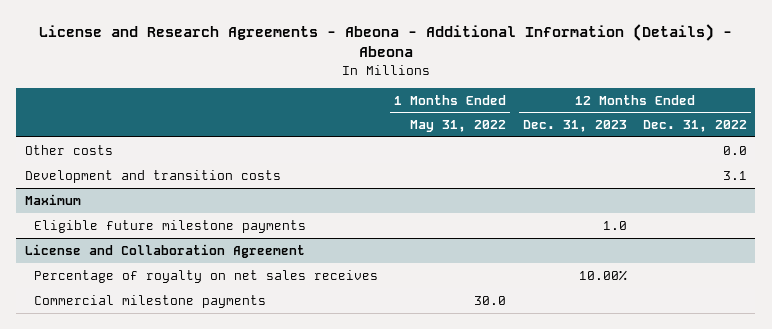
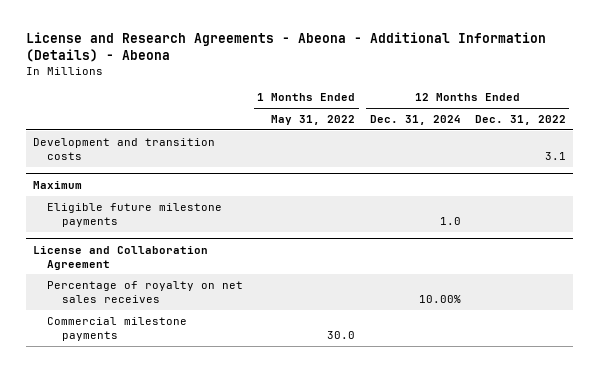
- | 1 Months Ended May 31, 2022 | 12 Months Ended Dec. 31, 2023 | 12 Months Ended Dec. 31, 2022
+ | 1 Months Ended May 31, 2022 | 12 Months Ended Dec. 31, 2024 | 12 Months Ended Dec. 31, 2022
- Other costs | | | 0.0

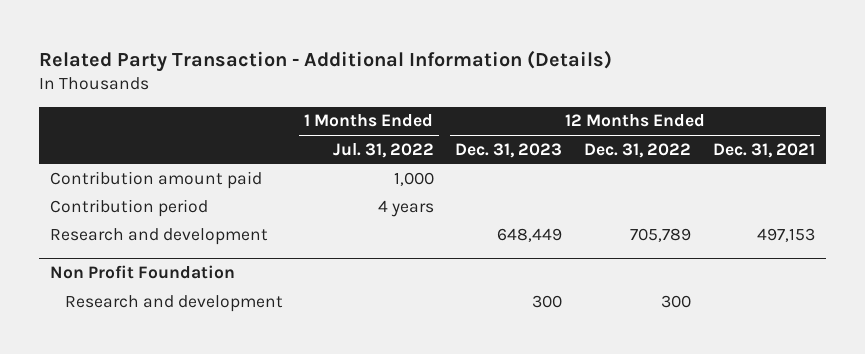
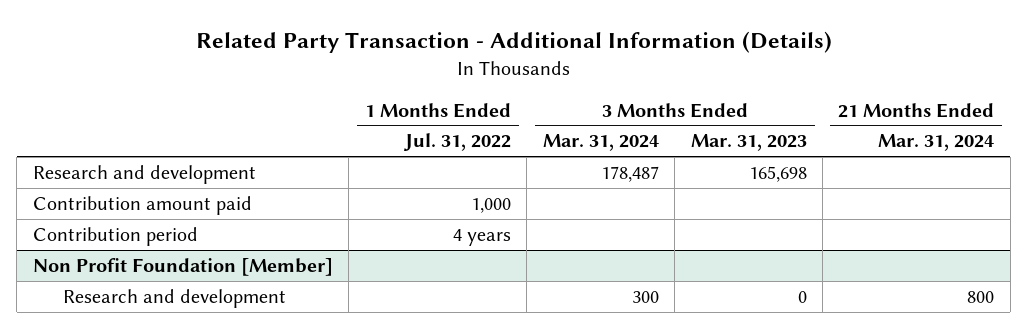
- | 1 Months Ended Jul. 31, 2022 | 12 Months Ended Dec. 31, 2023 | 12 Months Ended Dec. 31, 2022 | 12 Months Ended Dec. 31, 2021
+ | 1 Months Ended Jul. 31, 2022 | 3 Months Ended Mar. 31, 2024 | 3 Months Ended Mar. 31, 2023 | 21 Months Ended Mar. 31, 2024
moved up: Research and development | | 178,487 | 165,698 |
- Non Profit Foundation
+ Non Profit Foundation [Member]

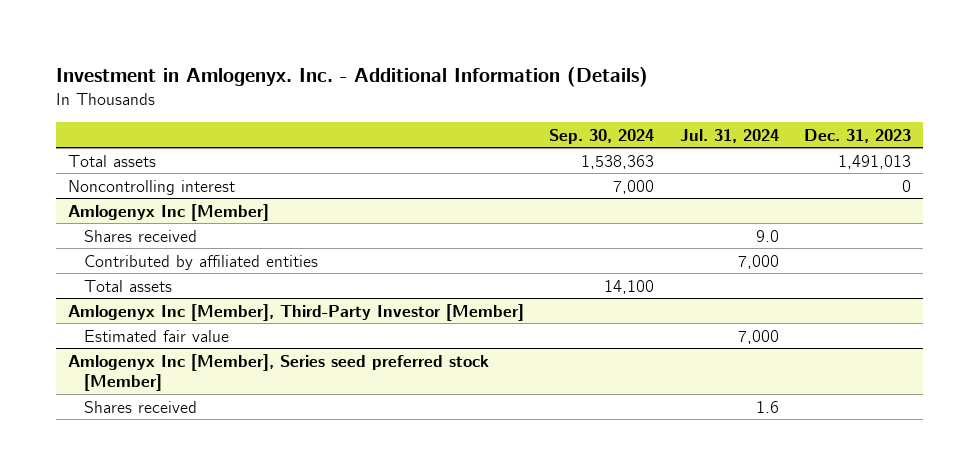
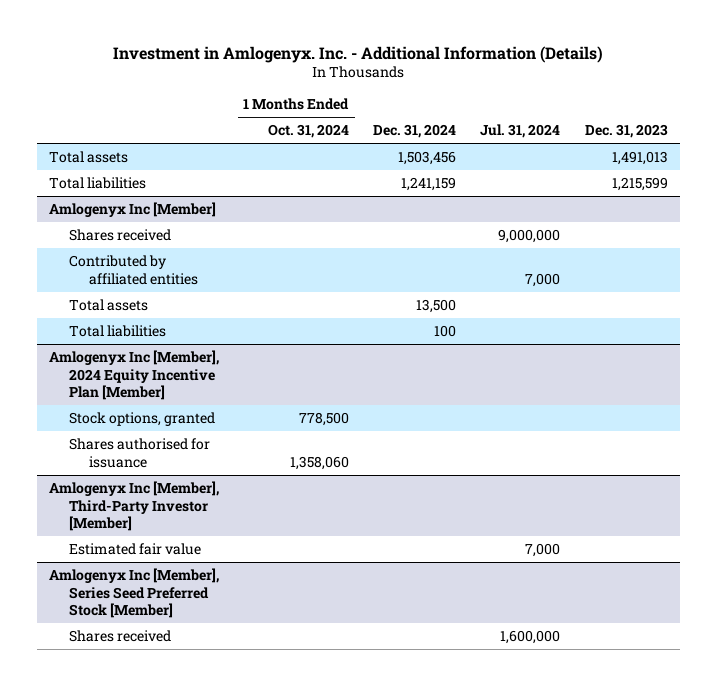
- | Sep. 30, 2024 | Jul. 31, 2024 | Dec. 31, 2023
+ | 1 Months Ended Oct. 31, 2024 | Dec. 31, 2024 | Jul. 31, 2024 | Dec. 31, 2023
- Noncontrolling interest | 7,000 | | 0
+ Total liabilities | | 1,241,159 | | 1,215,599
@ Amlogenyx Inc [Member]
- Shares received | | 9.0 |
+ Shares received | | | 9,000,000 |
+ Total liabilities | | 100 | |
+ Amlogenyx Inc [Member], 2024 Equity Incentive Plan [Member]
+ Stock options, granted | 778,500 | | |
+ Shares authorised for issuance | 1,358,060 | | |
- Amlogenyx Inc [Member], Series seed preferred stock [Member]
- Shares received | | 1.6 |
+ Amlogenyx Inc [Member], Series Seed Preferred Stock [Member]
+ Shares received | | | 1,600,000 |

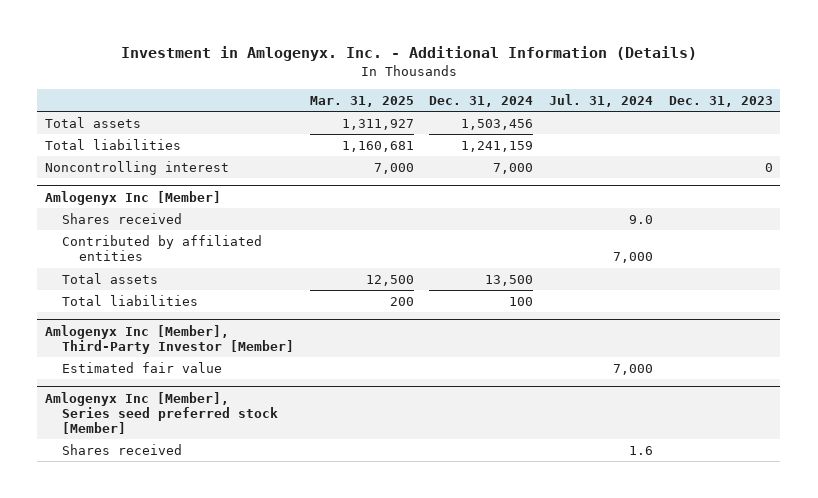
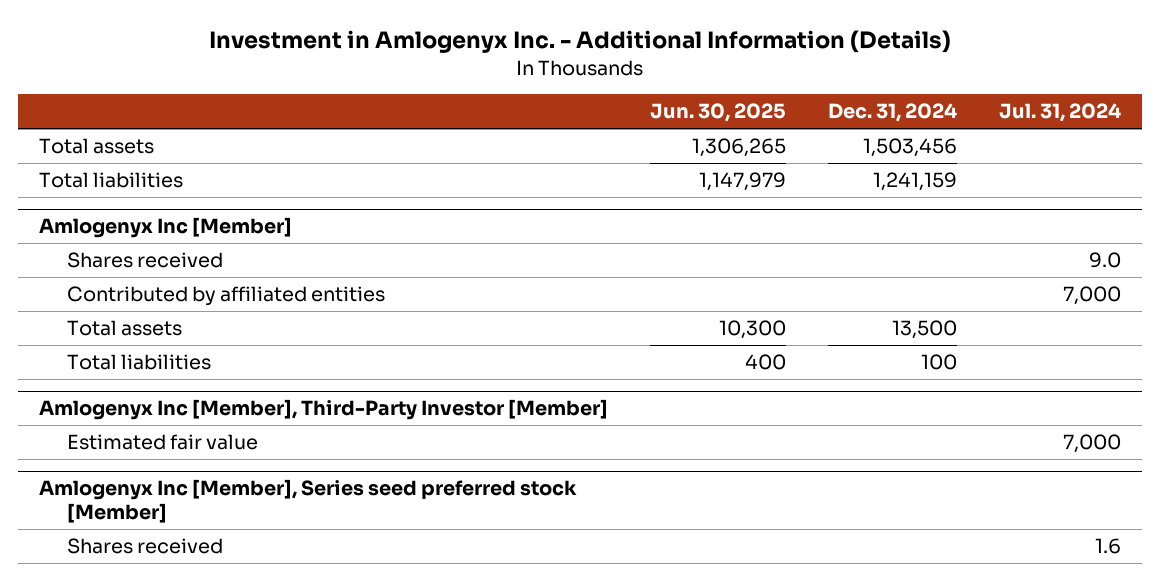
- Investment in Amlogenyx. Inc. - Additional Information (Details)
+ Investment in Amlogenyx Inc. - Additional Information (Details)
- | Mar. 31, 2025 | Dec. 31, 2024 | Jul. 31, 2024 | Dec. 31, 2023
+ | Jun. 30, 2025 | Dec. 31, 2024 | Jul. 31, 2024
- Noncontrolling interest | 7,000 | 7,000 | | 0

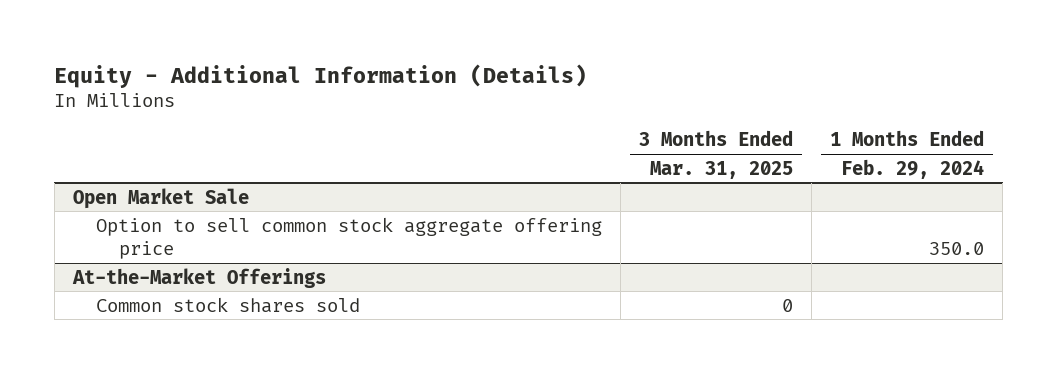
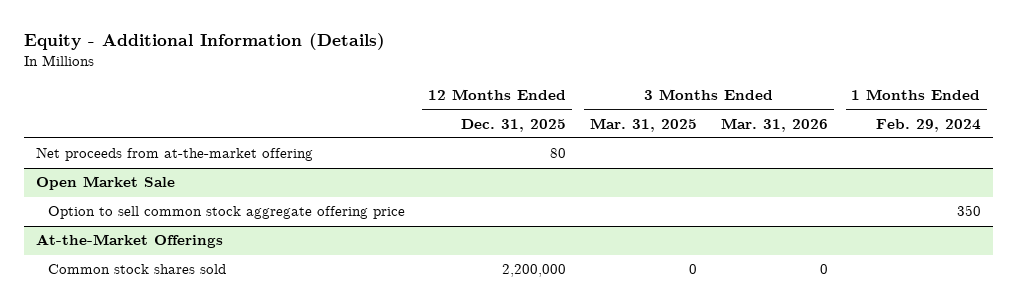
- | 3 Months Ended Mar. 31, 2025 | 1 Months Ended Feb. 29, 2024
+ | 12 Months Ended Dec. 31, 2025 | 3 Months Ended Mar. 31, 2025 | 3 Months Ended Mar. 31, 2026 | 1 Months Ended Feb. 29, 2024
+ Net proceeds from at-the-market offering | 80 | | |
@ Open Market Sale
- Option to sell common stock aggregate offering price | | 350.0
+ Option to sell common stock aggregate offering price | | | | 350

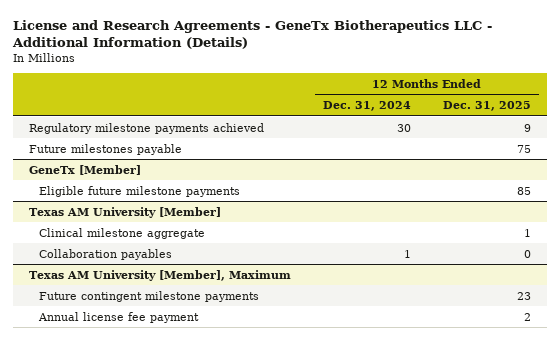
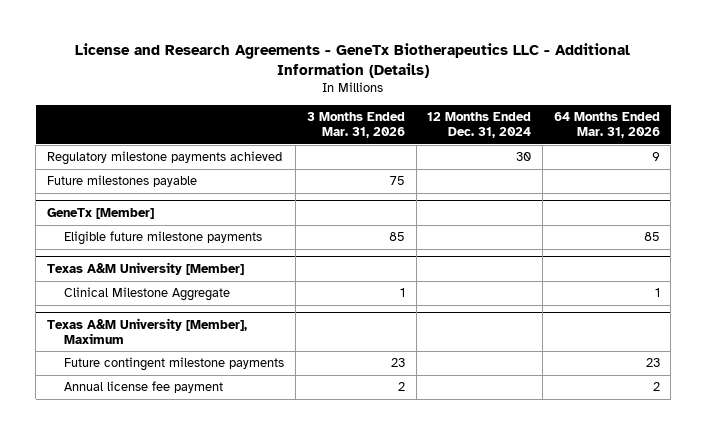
- | 12 Months Ended Dec. 31, 2024 | 12 Months Ended Dec. 31, 2025
+ | 3 Months Ended Mar. 31, 2026 | 12 Months Ended Dec. 31, 2024 | 64 Months Ended Mar. 31, 2026
- Texas AM University [Member]
- Clinical milestone aggregate | | 1
- Collaboration payables | 1 | 0
- Texas AM University [Member], Maximum
+ Texas A&M University [Member]
+ Clinical Milestone Aggregate | 1 | | 1
+ Texas A&M University [Member], Maximum

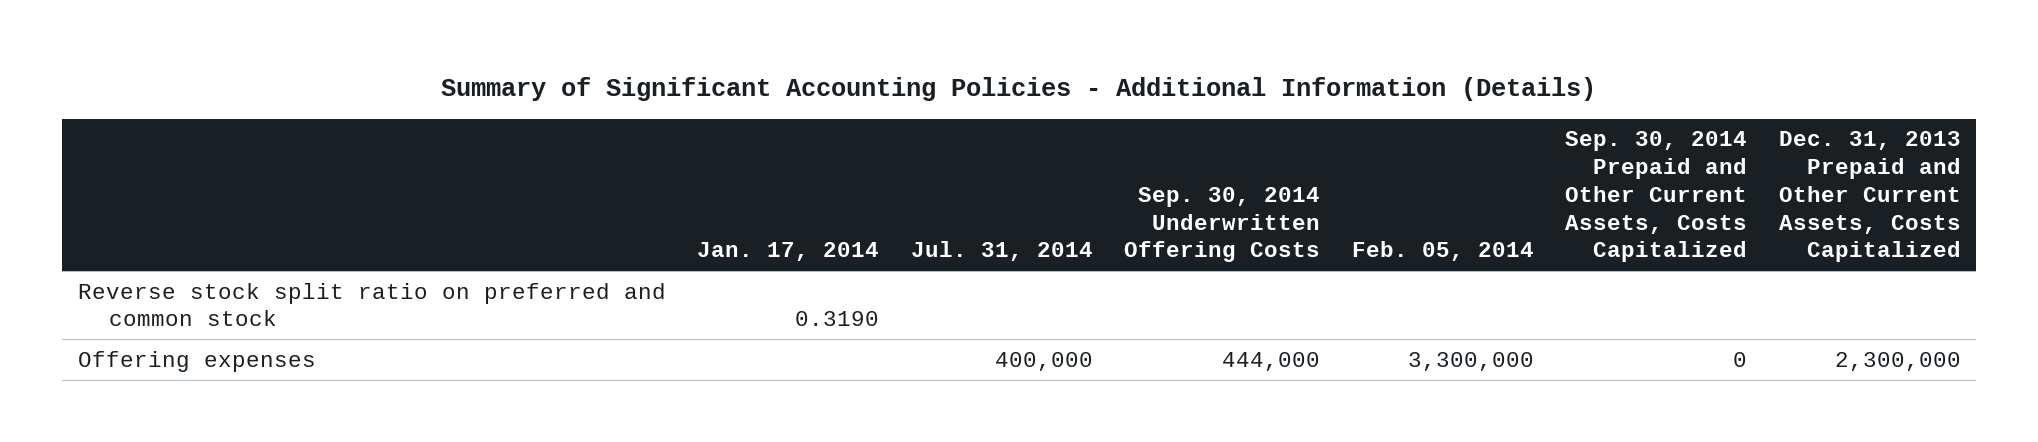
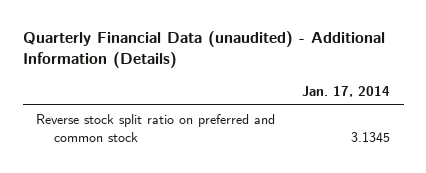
- Summary of Significant Accounting Policies - Additional Information (Details)
+ Quarterly Financial Data (unaudited) - Additional Information (Details)
- | Jan. 17, 2014 | Jul. 31, 2014 | Sep. 30, 2014 Underwritten Offering Costs | Feb. 05, 2014 | Sep. 30, 2014 Prepaid and Other Current Assets, Costs Capitalized | Dec. 31, 2013 Prepaid and Other Current Assets, Costs Capitalized
+ | Jan. 17, 2014
- Reverse stock split ratio on preferred and common stock | 0.3190 | | | | |
- Offering expenses | | 400,000 | 444,000 | 3,300,000 | 0 | 2,300,000
+ Reverse stock split ratio on preferred and common stock | 3.1345

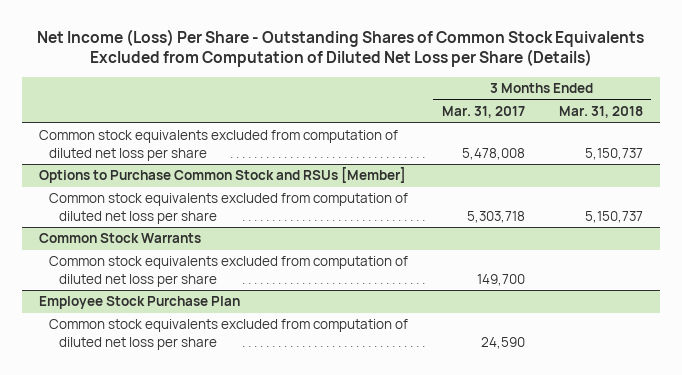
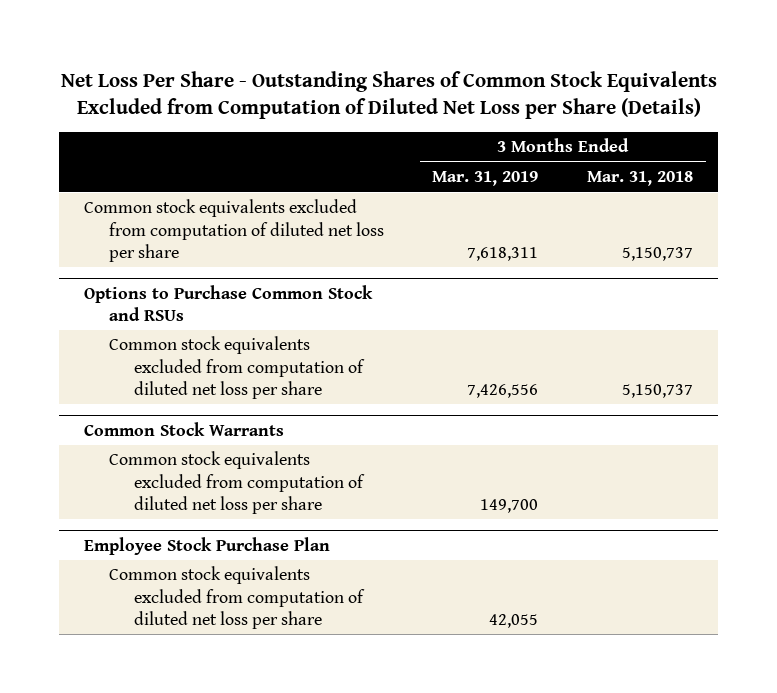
- Net Income (Loss) Per Share - Outstanding Shares of Common Stock Equivalents Excluded from Computation of Diluted Net Loss per Share (Details)
+ Net Loss Per Share - Outstanding Shares of Common Stock Equivalents Excluded from Computation of Diluted Net Loss per Share (Details)
- | 3 Months Ended Mar. 31, 2017 | 3 Months Ended Mar. 31, 2018
+ | 3 Months Ended Mar. 31, 2019 | 3 Months Ended Mar. 31, 2018
- Options to Purchase Common Stock and RSUs [Member]
+ Options to Purchase Common Stock and RSUs

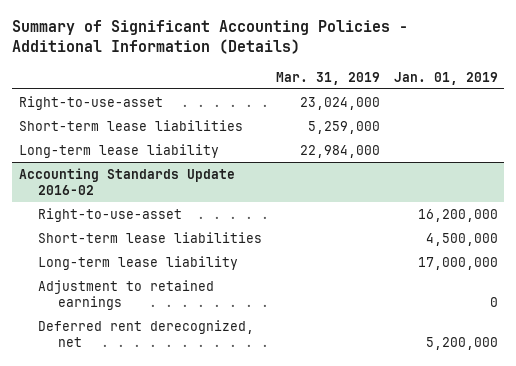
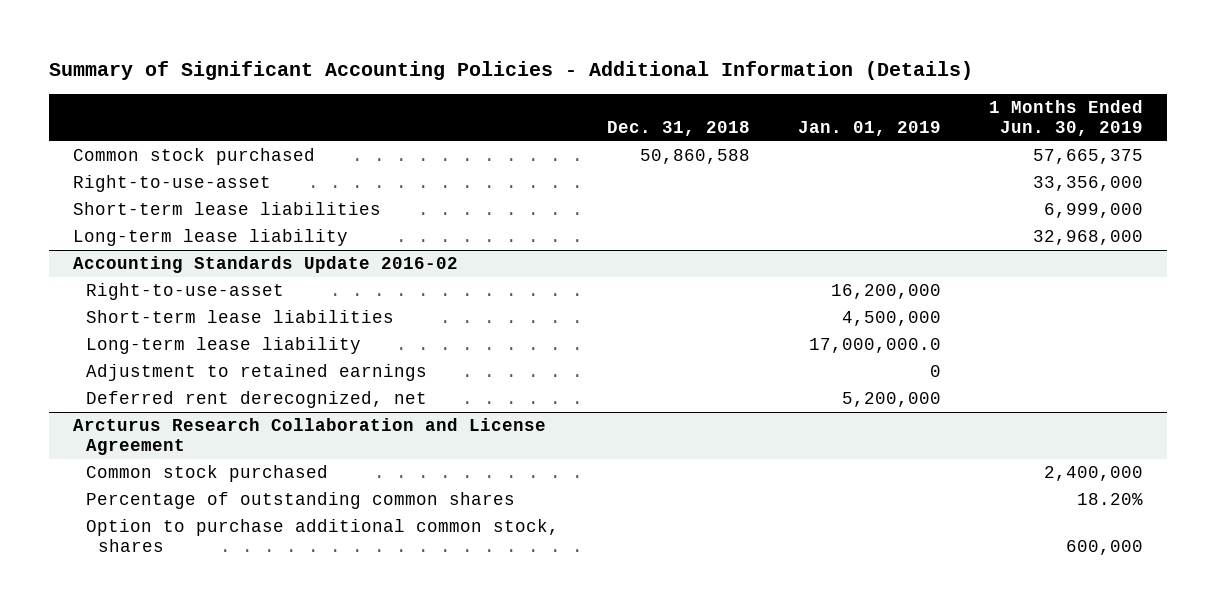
- | Mar. 31, 2019 | Jan. 01, 2019
+ | Dec. 31, 2018 | Jan. 01, 2019 | 1 Months Ended Jun. 30, 2019
+ Common stock purchased | 50,860,588 | | 57,665,375
@ Accounting Standards Update 2016-02
- Long-term lease liability | | 17,000,000
+ Long-term lease liability | | 17,000,000.0 |
+ Arcturus Research Collaboration and License Agreement
+ Common stock purchased | | | 2,400,000
+ Percentage of outstanding common shares | | | 18.20%
+ Option to purchase additional common stock, shares | | | 600,000

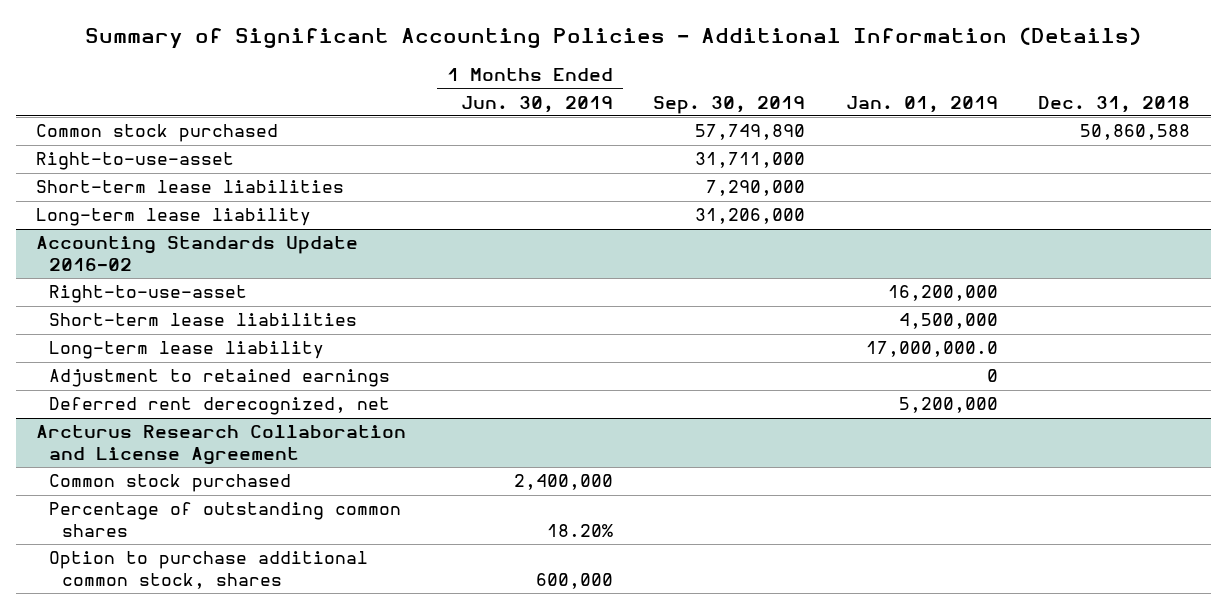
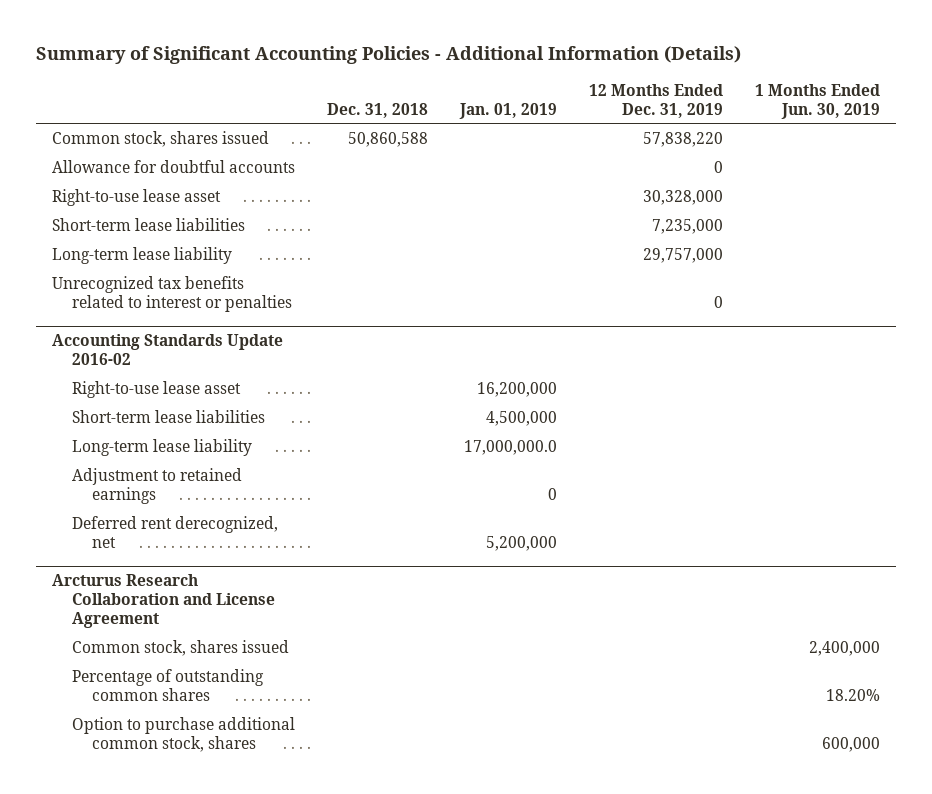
- | 1 Months Ended Jun. 30, 2019 | Sep. 30, 2019 | Jan. 01, 2019 | Dec. 31, 2018
+ | Dec. 31, 2018 | Jan. 01, 2019 | 12 Months Ended Dec. 31, 2019 | 1 Months Ended Jun. 30, 2019
- Common stock purchased | | 57,749,890 | | 50,860,588
- Right-to-use-asset | | 31,711,000 | |
+ Common stock, shares issued | 50,860,588 | | 57,838,220 |
+ Allowance for doubtful accounts | | | 0 |
+ Right-to-use lease asset | | | 30,328,000 |
+ Unrecognized tax benefits related to interest or penalties | | | 0 |
@ Accounting Standards Update 2016-02
- Right-to-use-asset | | | 16,200,000 |
+ Right-to-use lease asset | | 16,200,000 | |
@ Arcturus Research Collaboration and License Agreement
- Common stock purchased | 2,400,000 | | |
+ Common stock, shares issued | | | | 2,400,000

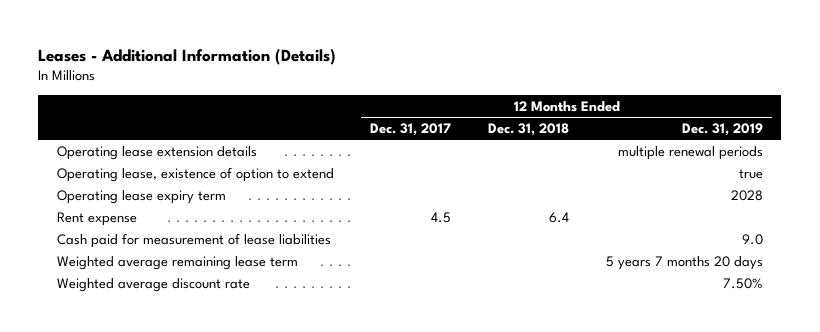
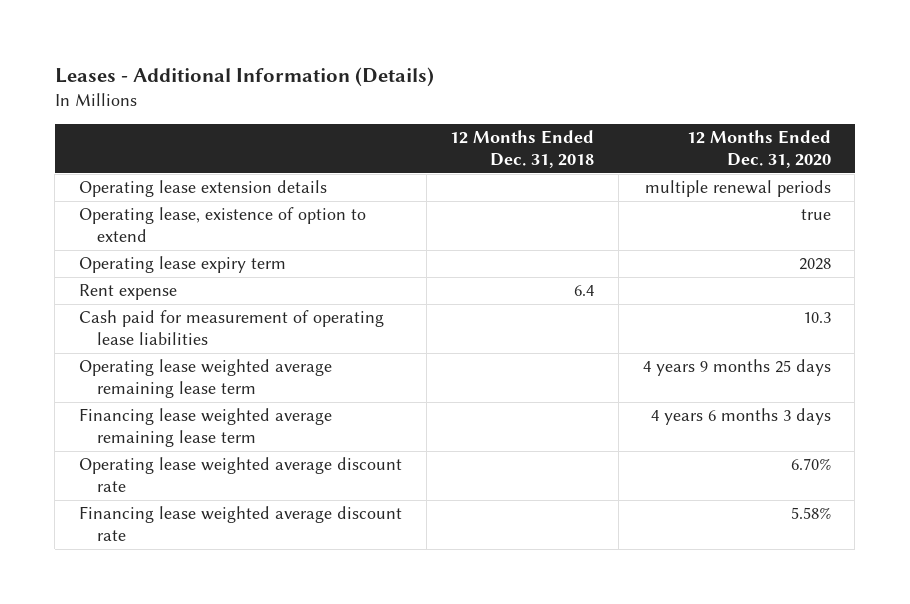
- | 12 Months Ended Dec. 31, 2017 | 12 Months Ended Dec. 31, 2018 | 12 Months Ended Dec. 31, 2019
+ | 12 Months Ended Dec. 31, 2018 | 12 Months Ended Dec. 31, 2020
- Cash paid for measurement of lease liabilities | | | 9.0
- Weighted average remaining lease term | | | 5 years 7 months 20 days
- Weighted average discount rate | | | 7.50%
+ Cash paid for measurement of operating lease liabilities | | 10.3
+ Operating lease weighted average remaining lease term | | 4 years 9 months 25 days
+ Financing lease weighted average remaining lease term | | 4 years 6 months 3 days
+ Operating lease weighted average discount rate | | 6.70%
+ Financing lease weighted average discount rate | | 5.58%

